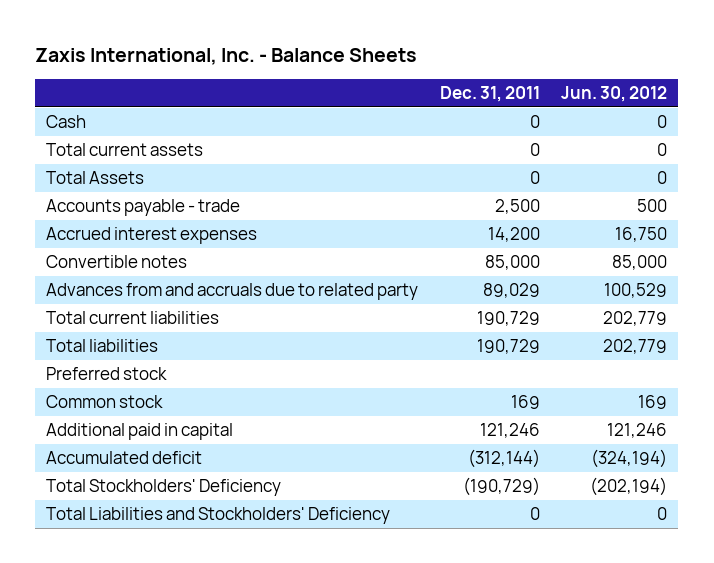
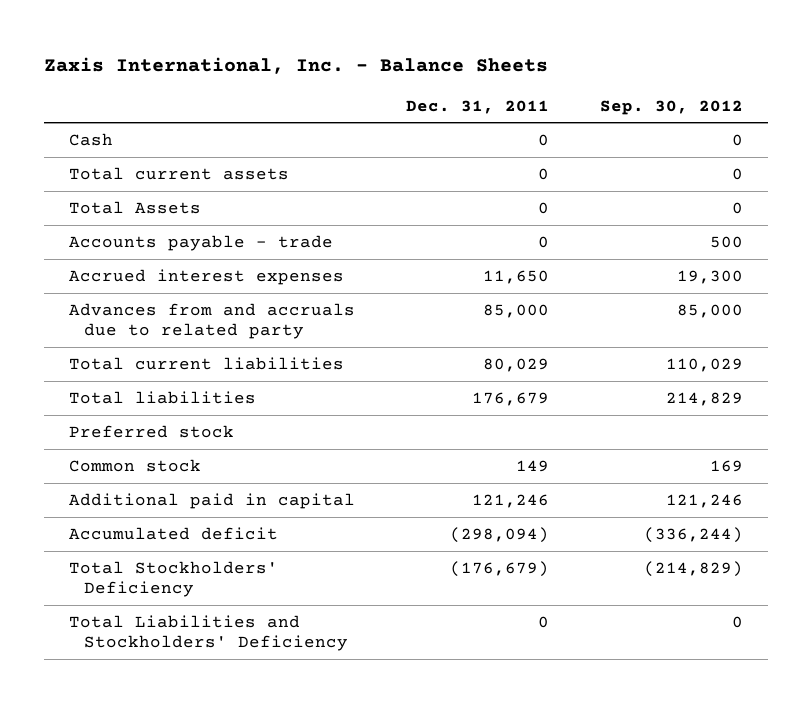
- | Dec. 31, 2011 | Jun. 30, 2012
+ | Dec. 31, 2011 | Sep. 30, 2012
- Accounts payable - trade | 2,500 | 500
- Accrued interest expenses | 14,200 | 16,750
- Convertible notes | 85,000 | 85,000
- Advances from and accruals due to related party | 89,029 | 100,529
- Total current liabilities | 190,729 | 202,779
- Total liabilities | 190,729 | 202,779
+ Accounts payable - trade | 0 | 500
+ Accrued interest expenses | 11,650 | 19,300
+ Advances from and accruals due to related party | 85,000 | 85,000
+ Total current liabilities | 80,029 | 110,029
+ Total liabilities | 176,679 | 214,829
- Common stock | 169 | 169
+ Common stock | 149 | 169
- Accumulated deficit | (312,144) | (324,194)
- Total Stockholders' Deficiency | (190,729) | (202,194)
+ Accumulated deficit | (298,094) | (336,244)
+ Total Stockholders' Deficiency | (176,679) | (214,829)

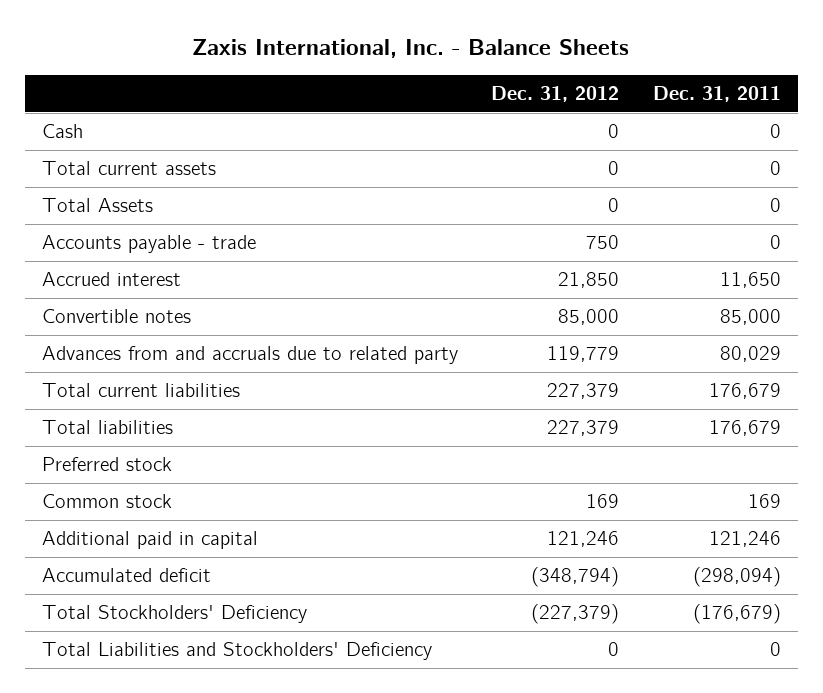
- | Dec. 31, 2011 | Sep. 30, 2012
+ | Dec. 31, 2012 | Dec. 31, 2011
- Accrued interest expenses | 11,650 | 19,300
- Advances from and accruals due to related party | 85,000 | 85,000
- Total current liabilities | 80,029 | 110,029
+ Accrued interest | 21,850 | 11,650
+ Convertible notes | 85,000 | 85,000
+ Advances from and accruals due to related party | 119,779 | 80,029
+ Total current liabilities | 227,379 | 176,679
- Common stock | 149 | 169
+ Common stock | 169 | 169

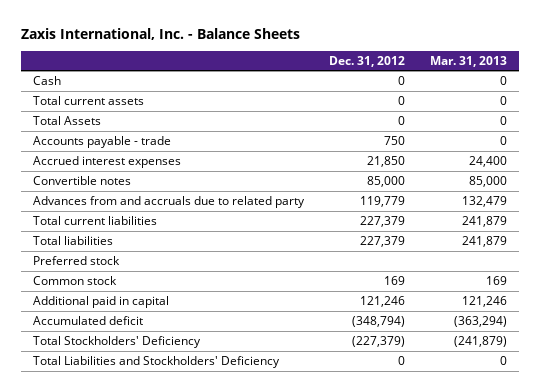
- | Dec. 31, 2012 | Dec. 31, 2011
+ | Dec. 31, 2012 | Mar. 31, 2013
- Accrued interest | 21,850 | 11,650
+ Accrued interest expenses | 21,850 | 24,400

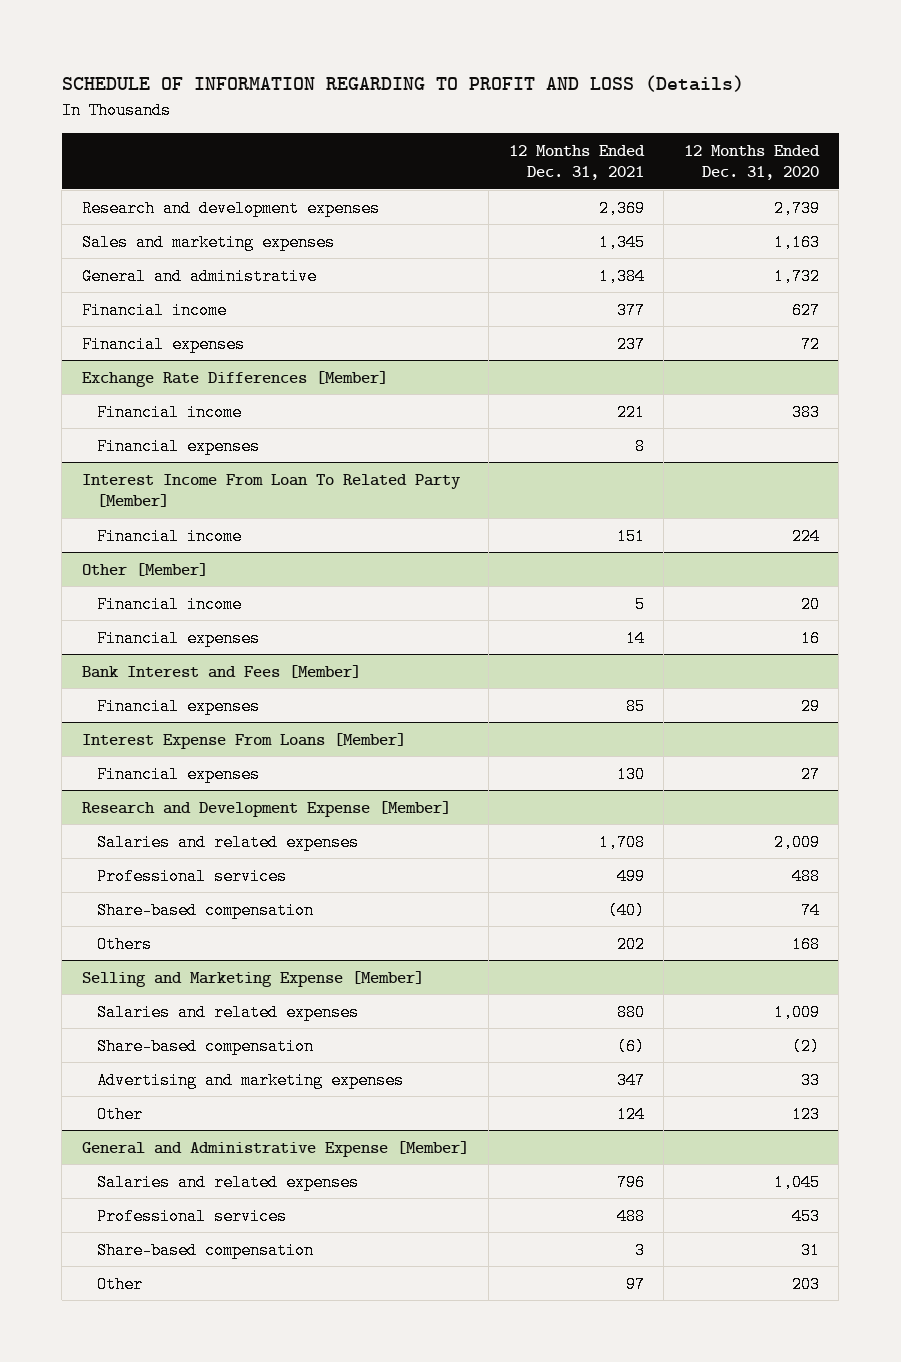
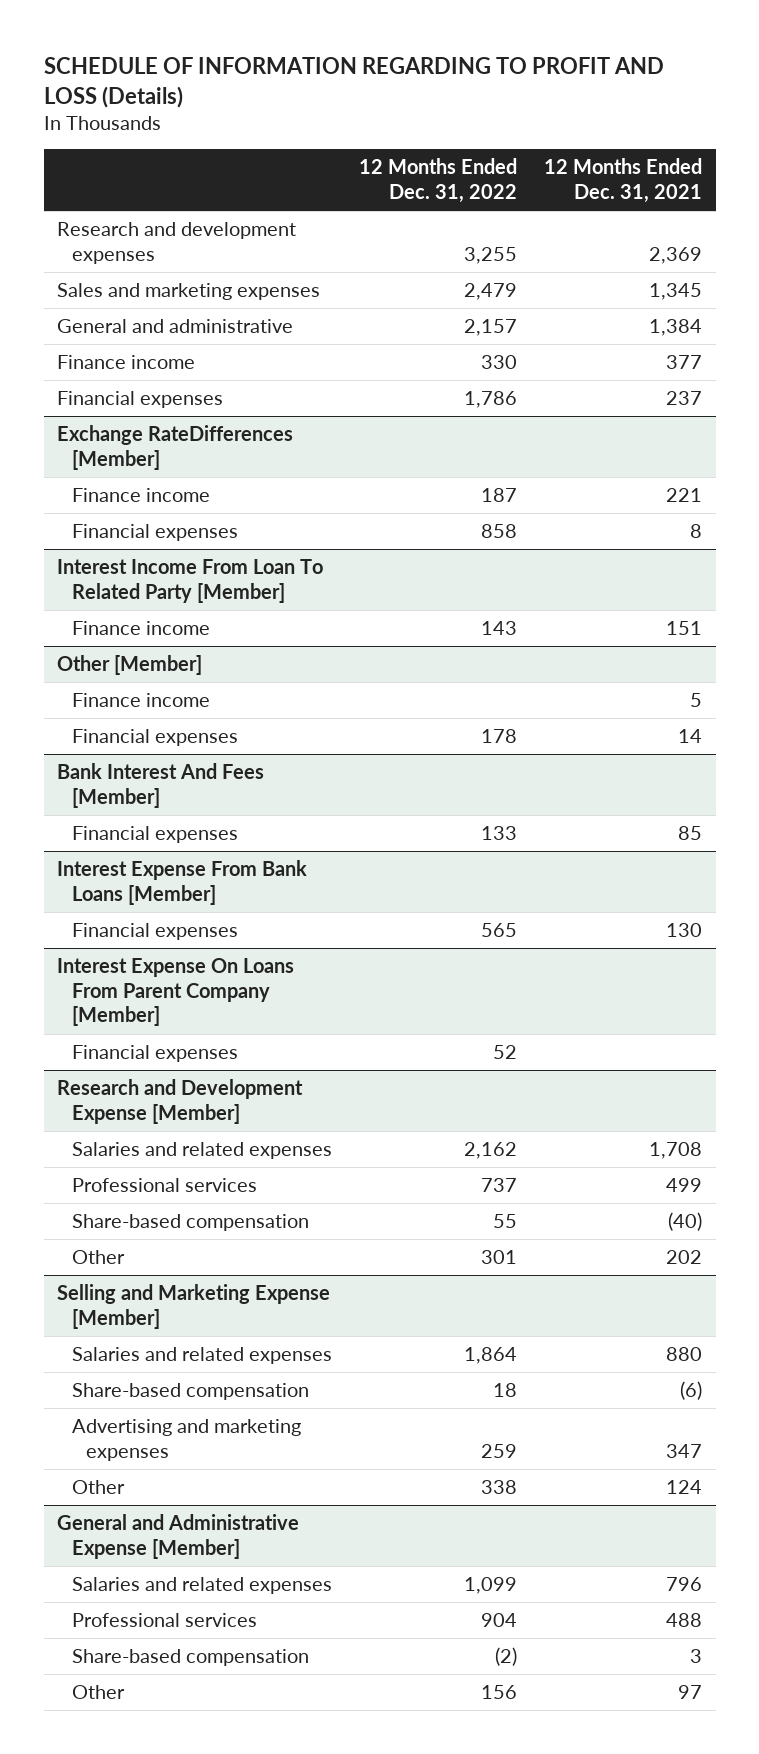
- | 12 Months Ended Dec. 31, 2021 | 12 Months Ended Dec. 31, 2020
+ | 12 Months Ended Dec. 31, 2022 | 12 Months Ended Dec. 31, 2021
- Financial income | 377 | 627
+ Finance income | 330 | 377
- Exchange Rate Differences [Member]
- Financial income | 221 | 383
+ Exchange RateDifferences [Member]
+ Finance income | 187 | 221
@ Interest Income From Loan To Related Party [Member]
- Financial income | 151 | 224
+ Finance income | 143 | 151
@ Other [Member]
- Financial income | 5 | 20
+ Finance income | | 5
- Bank Interest and Fees [Member]
+ Bank Interest And Fees [Member]
- Interest Expense From Loans [Member]
+ Interest Expense From Bank Loans [Member]
+ Interest Expense On Loans From Parent Company [Member]
+ Financial expenses | 52 |
@ Research and Development Expense [Member]
- Others | 202 | 168
+ Other | 301 | 202

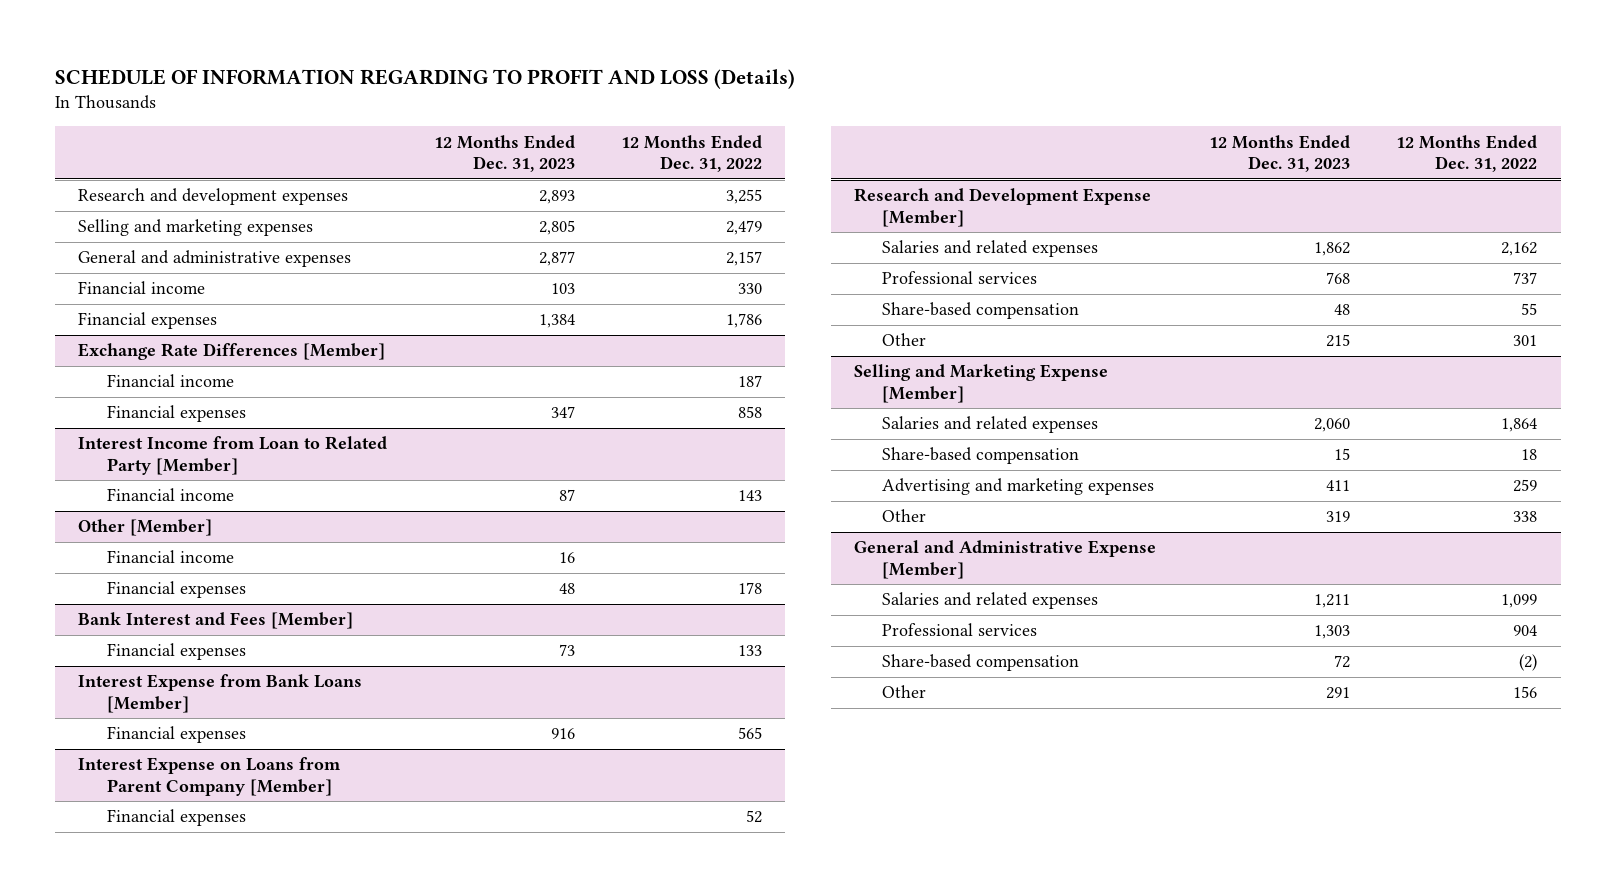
- | 12 Months Ended Dec. 31, 2022 | 12 Months Ended Dec. 31, 2021
+ | 12 Months Ended Dec. 31, 2023 | 12 Months Ended Dec. 31, 2022
- Sales and marketing expenses | 2,479 | 1,345
- General and administrative | 2,157 | 1,384
- Finance income | 330 | 377
+ Selling and marketing expenses | 2,805 | 2,479
+ General and administrative expenses | 2,877 | 2,157
+ Financial income | 103 | 330
- Exchange RateDifferences [Member]
- Finance income | 187 | 221
+ Exchange Rate Differences [Member]
+ Financial income | | 187
- Interest Income From Loan To Related Party [Member]
- Finance income | 143 | 151
+ Interest Income from Loan to Related Party [Member]
+ Financial income | 87 | 143
@ Other [Member]
- Finance income | | 5
+ Financial income | 16 |
- Bank Interest And Fees [Member]
+ Bank Interest and Fees [Member]
- Interest Expense From Bank Loans [Member]
+ Interest Expense from Bank Loans [Member]
- Interest Expense On Loans From Parent Company [Member]
+ Interest Expense on Loans from Parent Company [Member]

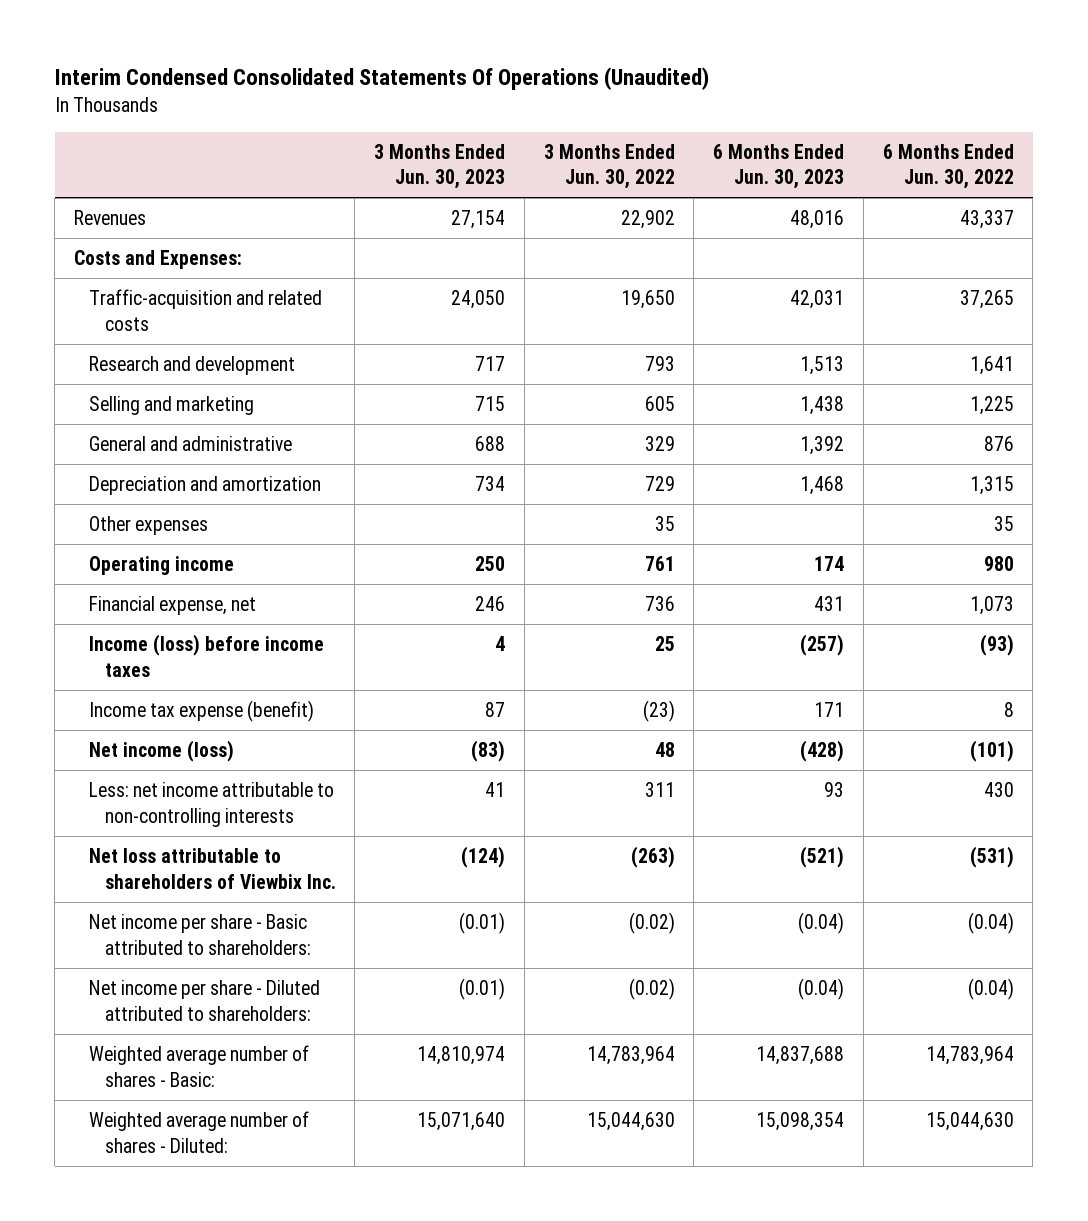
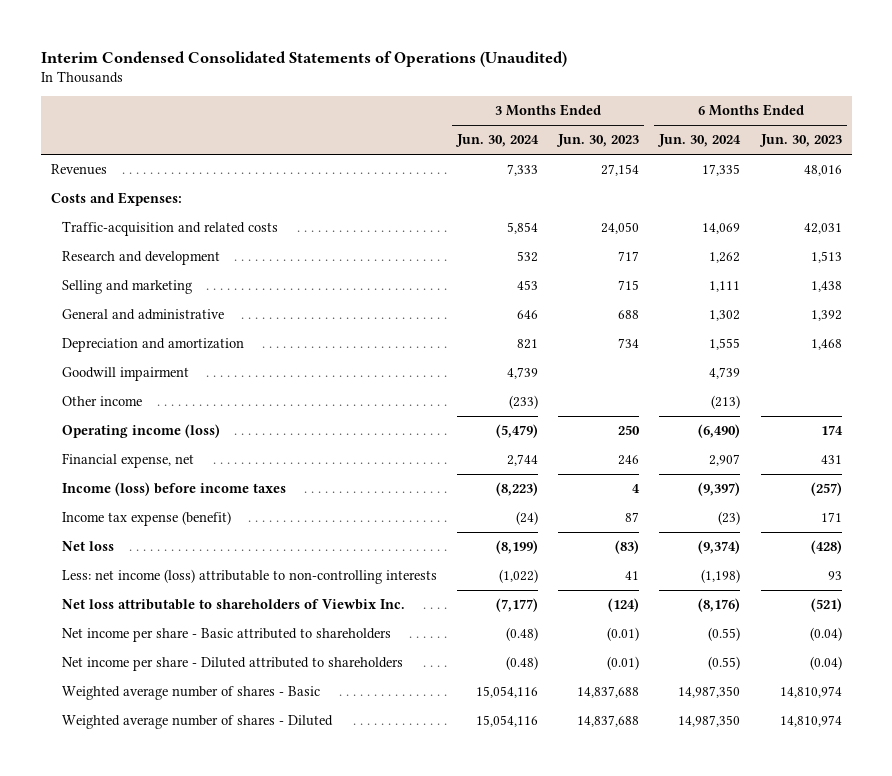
- Interim Condensed Consolidated Statements Of Operations (Unaudited)
+ Interim Condensed Consolidated Statements of Operations (Unaudited)
- | 3 Months Ended Jun. 30, 2023 | 3 Months Ended Jun. 30, 2022 | 6 Months Ended Jun. 30, 2023 | 6 Months Ended Jun. 30, 2022
+ | 3 Months Ended Jun. 30, 2024 | 3 Months Ended Jun. 30, 2023 | 6 Months Ended Jun. 30, 2024 | 6 Months Ended Jun. 30, 2023
- Other expenses | | 35 | | 35
- Operating income | 250 | 761 | 174 | 980
+ Goodwill impairment | 4,739 | | 4,739 |
+ Other income | (233) | | (213) |
+ Operating income (loss) | (5,479) | 250 | (6,490) | 174
- Net income (loss) | (83) | 48 | (428) | (101)
- Less: net income attributable to non-controlling interests | 41 | 311 | 93 | 430
+ Net loss | (8,199) | (83) | (9,374) | (428)
+ Less: net income (loss) attributable to non-controlling interests | (1,022) | 41 | (1,198) | 93
- Net income per share - Basic attributed to shareholders: | (0.01) | (0.02) | (0.04) | (0.04)
- Net income per share - Diluted attributed to shareholders: | (0.01) | (0.02) | (0.04) | (0.04)
- Weighted average number of shares - Basic: | 14,810,974 | 14,783,964 | 14,837,688 | 14,783,964
- Weighted average number of shares - Diluted: | 15,071,640 | 15,044,630 | 15,098,354 | 15,044,630
+ Net income per share - Basic attributed to shareholders | (0.48) | (0.01) | (0.55) | (0.04)
+ Net income per share - Diluted attributed to shareholders | (0.48) | (0.01) | (0.55) | (0.04)
+ Weighted average number of shares - Basic | 15,054,116 | 14,837,688 | 14,987,350 | 14,810,974
+ Weighted average number of shares - Diluted | 15,054,116 | 14,837,688 | 14,987,350 | 14,810,974

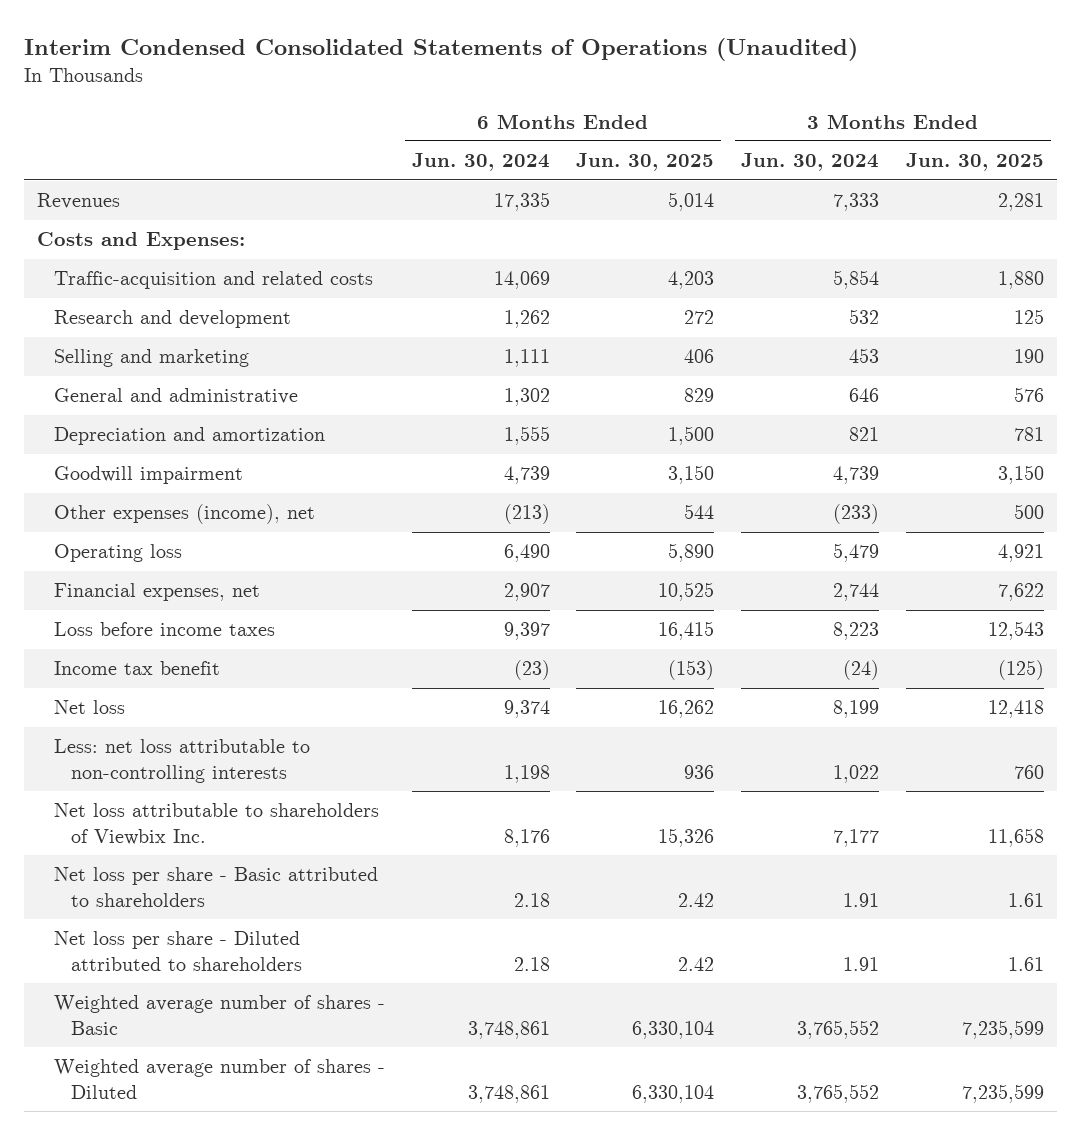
- | 3 Months Ended Jun. 30, 2024 | 3 Months Ended Jun. 30, 2023 | 6 Months Ended Jun. 30, 2024 | 6 Months Ended Jun. 30, 2023
+ | 6 Months Ended Jun. 30, 2024 | 6 Months Ended Jun. 30, 2025 | 3 Months Ended Jun. 30, 2024 | 3 Months Ended Jun. 30, 2025
- Other income | (233) | | (213) |
- Operating income (loss) | (5,479) | 250 | (6,490) | 174
- Financial expense, net | 2,744 | 246 | 2,907 | 431
- Income (loss) before income taxes | (8,223) | 4 | (9,397) | (257)
- Income tax expense (benefit) | (24) | 87 | (23) | 171
- Net loss | (8,199) | (83) | (9,374) | (428)
- Less: net income (loss) attributable to non-controlling interests | (1,022) | 41 | (1,198) | 93
- Net loss attributable to shareholders of Viewbix Inc. | (7,177) | (124) | (8,176) | (521)
- Net income per share - Basic attributed to shareholders | (0.48) | (0.01) | (0.55) | (0.04)
- Net income per share - Diluted attributed to shareholders | (0.48) | (0.01) | (0.55) | (0.04)
- Weighted average number of shares - Basic | 15,054,116 | 14,837,688 | 14,987,350 | 14,810,974
- Weighted average number of shares - Diluted | 15,054,116 | 14,837,688 | 14,987,350 | 14,810,974
+ Other expenses (income), net | (213) | 544 | (233) | 500
+ Operating loss | 6,490 | 5,890 | 5,479 | 4,921
+ Financial expenses, net | 2,907 | 10,525 | 2,744 | 7,622
+ Loss before income taxes | 9,397 | 16,415 | 8,223 | 12,543
+ Income tax benefit | (23) | (153) | (24) | (125)
+ Net loss | 9,374 | 16,262 | 8,199 | 12,418
+ Less: net loss attributable to non-controlling interests | 1,198 | 936 | 1,022 | 760
+ Net loss attributable to shareholders of Viewbix Inc. | 8,176 | 15,326 | 7,177 | 11,658
+ Net loss per share - Basic attributed to shareholders | 2.18 | 2.42 | 1.91 | 1.61
+ Net loss per share - Diluted attributed to shareholders | 2.18 | 2.42 | 1.91 | 1.61
+ Weighted average number of shares - Basic | 3,748,861 | 6,330,104 | 3,765,552 | 7,235,599
+ Weighted average number of shares - Diluted | 3,748,861 | 6,330,104 | 3,765,552 | 7,235,599

